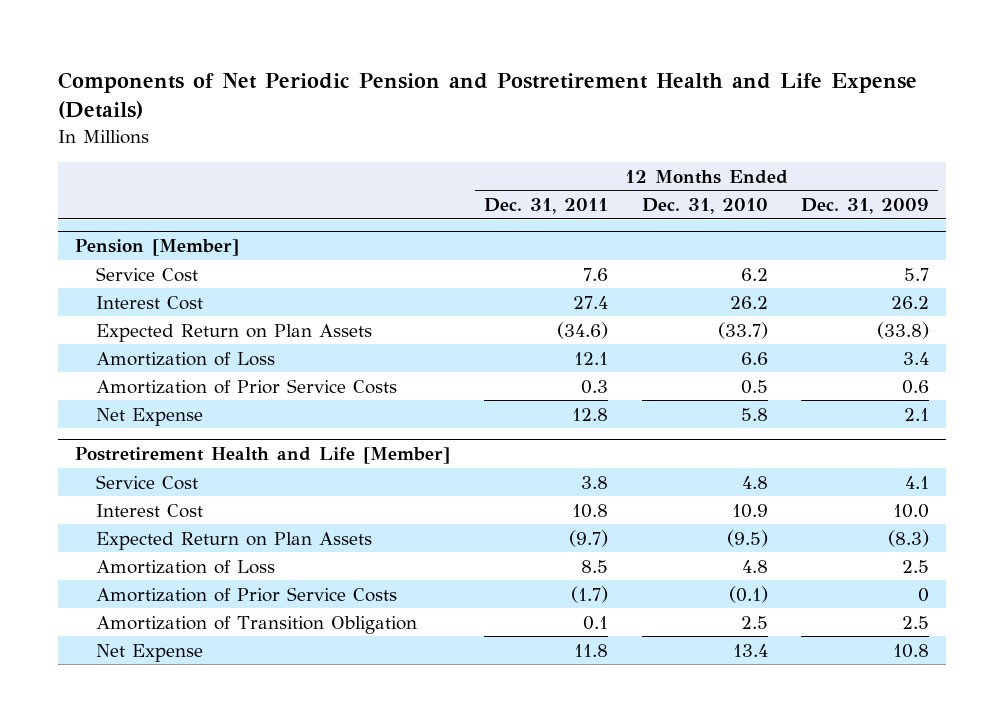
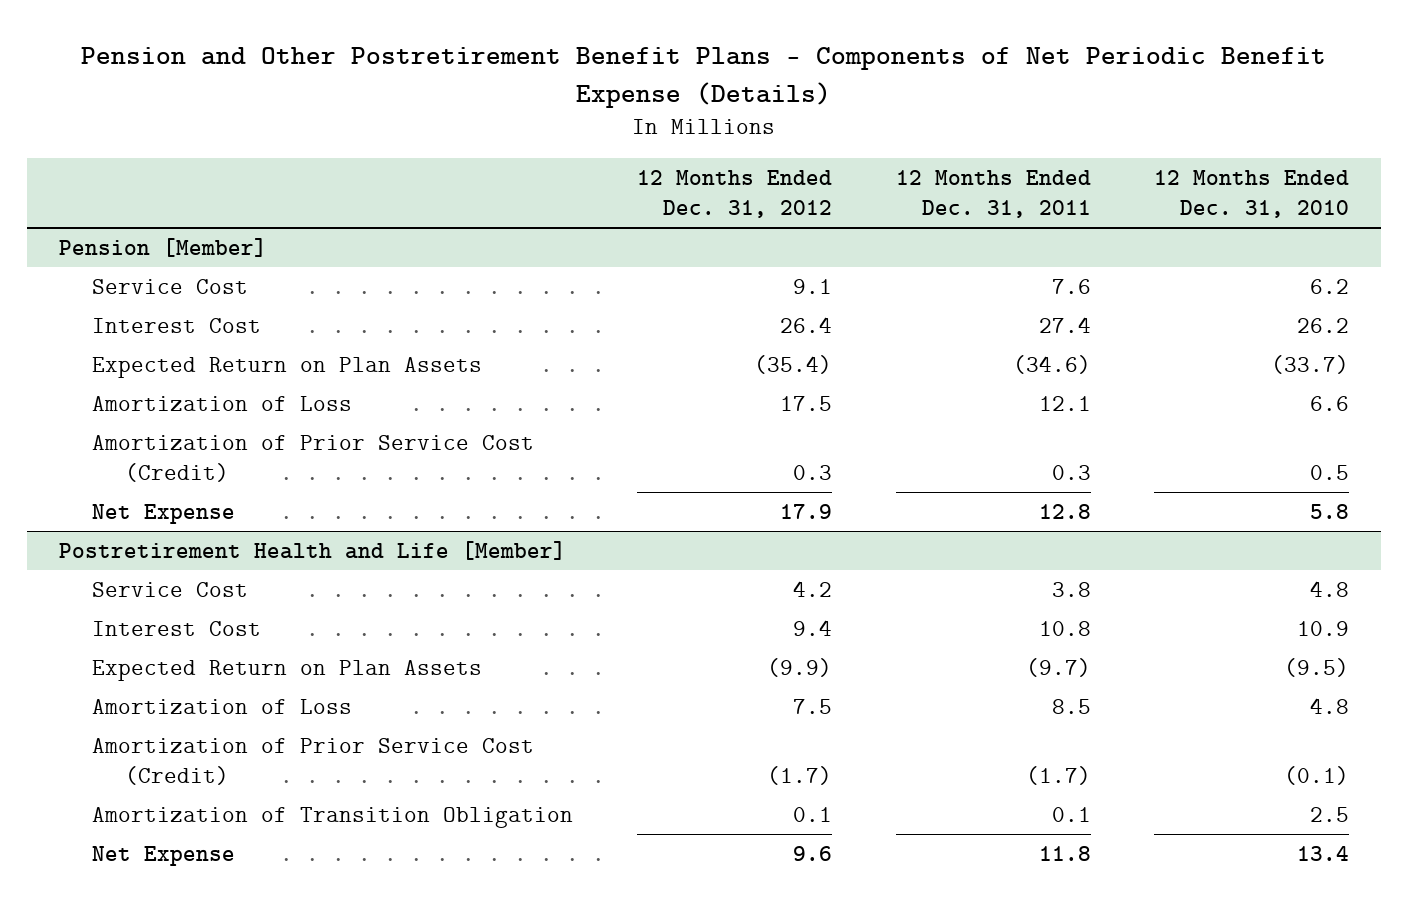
- Components of Net Periodic Pension and Postretirement Health and Life Expense (Details)
+ Pension and Other Postretirement Benefit Plans - Components of Net Periodic Benefit Expense (Details)
- | 12 Months Ended Dec. 31, 2011 | 12 Months Ended Dec. 31, 2010 | 12 Months Ended Dec. 31, 2009
+ | 12 Months Ended Dec. 31, 2012 | 12 Months Ended Dec. 31, 2011 | 12 Months Ended Dec. 31, 2010
@ Pension [Member]
- Amortization of Prior Service Costs | 0.3 | 0.5 | 0.6
+ Amortization of Prior Service Cost (Credit) | 0.3 | 0.3 | 0.5
@ Postretirement Health and Life [Member]
- Amortization of Prior Service Costs | (1.7) | (0.1) | 0
+ Amortization of Prior Service Cost (Credit) | (1.7) | (1.7) | (0.1)

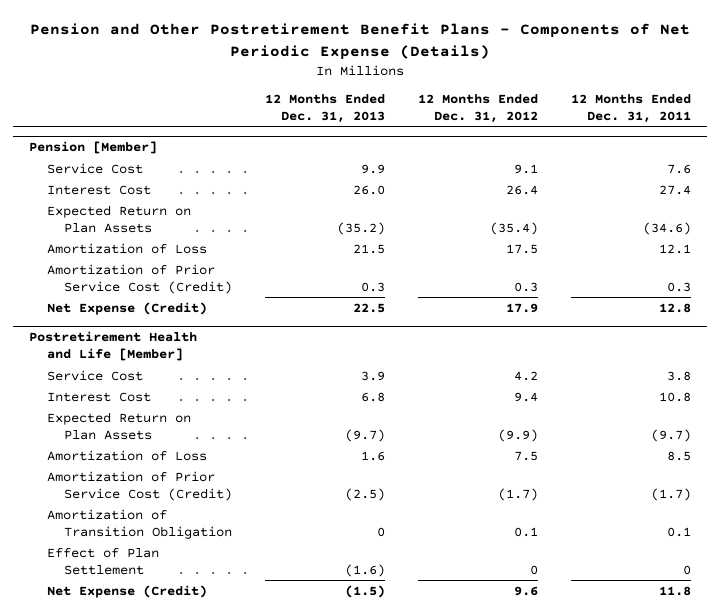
- Pension and Other Postretirement Benefit Plans - Components of Net Periodic Benefit Expense (Details)
+ Pension and Other Postretirement Benefit Plans - Components of Net Periodic Expense (Details)
- | 12 Months Ended Dec. 31, 2012 | 12 Months Ended Dec. 31, 2011 | 12 Months Ended Dec. 31, 2010
+ | 12 Months Ended Dec. 31, 2013 | 12 Months Ended Dec. 31, 2012 | 12 Months Ended Dec. 31, 2011
@ Pension [Member]
- Net Expense | 17.9 | 12.8 | 5.8
+ Net Expense (Credit) | 22.5 | 17.9 | 12.8
@ Postretirement Health and Life [Member]
- Net Expense | 9.6 | 11.8 | 13.4
+ Effect of Plan Settlement | (1.6) | 0 | 0
+ Net Expense (Credit) | (1.5) | 9.6 | 11.8

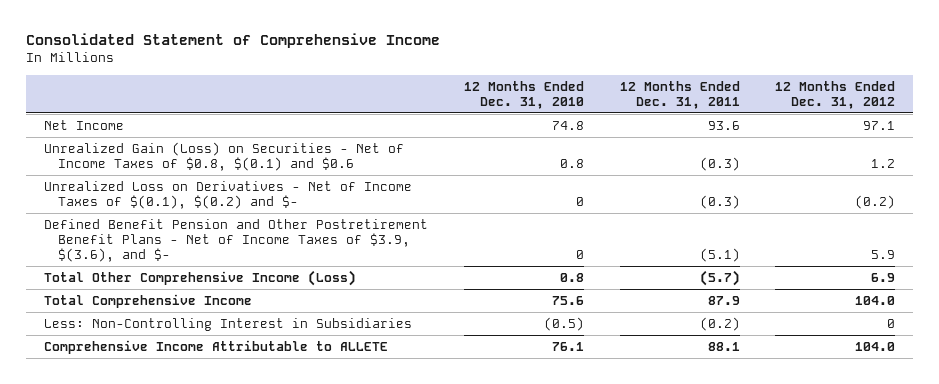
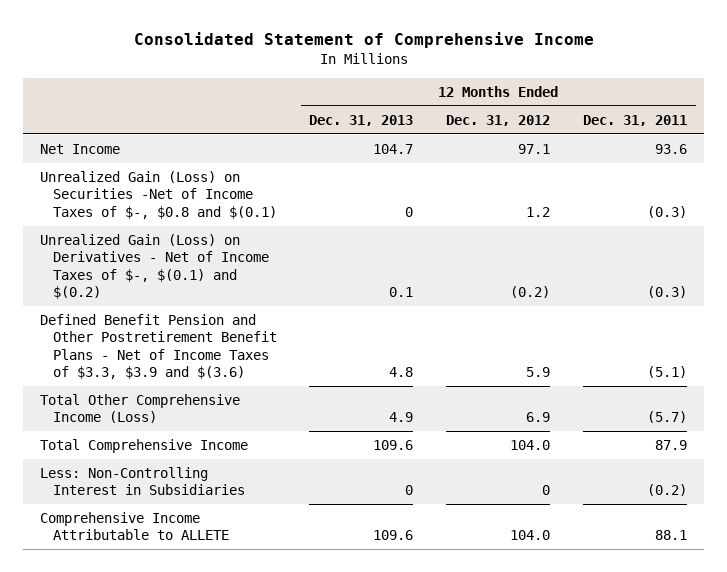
- | 12 Months Ended Dec. 31, 2010 | 12 Months Ended Dec. 31, 2011 | 12 Months Ended Dec. 31, 2012
+ | 12 Months Ended Dec. 31, 2013 | 12 Months Ended Dec. 31, 2012 | 12 Months Ended Dec. 31, 2011
- Unrealized Gain (Loss) on Securities - Net of Income Taxes of $0.8, $(0.1) and $0.6 | 0.8 | (0.3) | 1.2
- Unrealized Loss on Derivatives - Net of Income Taxes of $(0.1), $(0.2) and $- | 0 | (0.3) | (0.2)
- Defined Benefit Pension and Other Postretirement Benefit Plans - Net of Income Taxes of $3.9, $(3.6), and $- | 0 | (5.1) | 5.9
+ Unrealized Gain (Loss) on Securities -Net of Income Taxes of $-, $0.8 and $(0.1) | 0 | 1.2 | (0.3)
+ Unrealized Gain (Loss) on Derivatives - Net of Income Taxes of $-, $(0.1) and $(0.2) | 0.1 | (0.2) | (0.3)
+ Defined Benefit Pension and Other Postretirement Benefit Plans - Net of Income Taxes of $3.3, $3.9 and $(3.6) | 4.8 | 5.9 | (5.1)

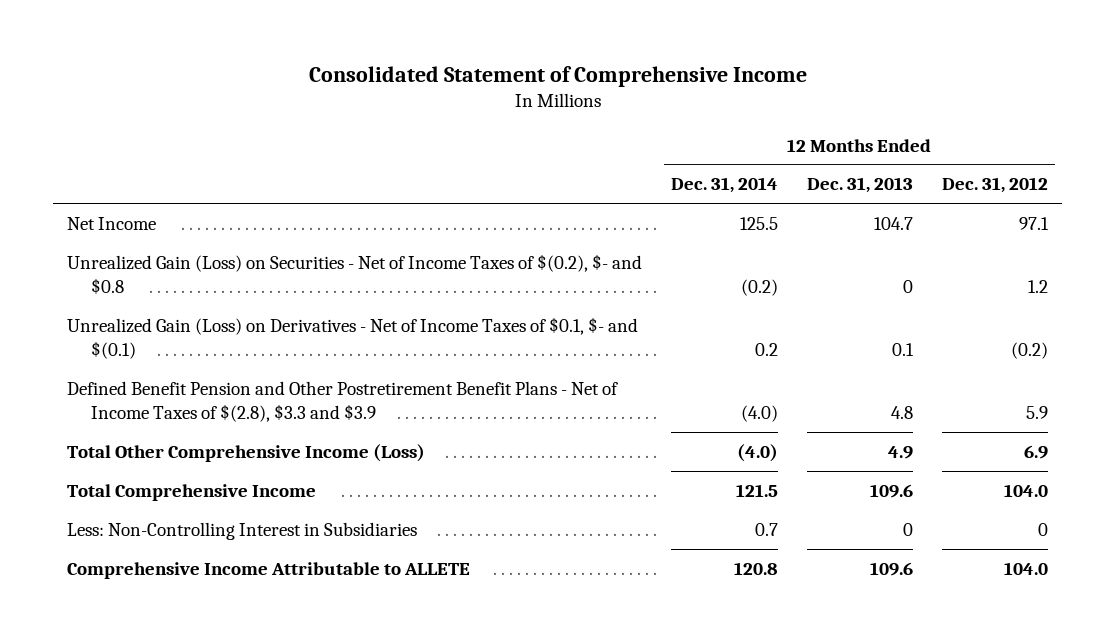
- | 12 Months Ended Dec. 31, 2013 | 12 Months Ended Dec. 31, 2012 | 12 Months Ended Dec. 31, 2011
+ | 12 Months Ended Dec. 31, 2014 | 12 Months Ended Dec. 31, 2013 | 12 Months Ended Dec. 31, 2012
- Unrealized Gain (Loss) on Securities -Net of Income Taxes of $-, $0.8 and $(0.1) | 0 | 1.2 | (0.3)
- Unrealized Gain (Loss) on Derivatives - Net of Income Taxes of $-, $(0.1) and $(0.2) | 0.1 | (0.2) | (0.3)
- Defined Benefit Pension and Other Postretirement Benefit Plans - Net of Income Taxes of $3.3, $3.9 and $(3.6) | 4.8 | 5.9 | (5.1)
+ Unrealized Gain (Loss) on Securities - Net of Income Taxes of $(0.2), $- and $0.8 | (0.2) | 0 | 1.2
+ Unrealized Gain (Loss) on Derivatives - Net of Income Taxes of $0.1, $- and $(0.1) | 0.2 | 0.1 | (0.2)
+ Defined Benefit Pension and Other Postretirement Benefit Plans - Net of Income Taxes of $(2.8), $3.3 and $3.9 | (4.0) | 4.8 | 5.9

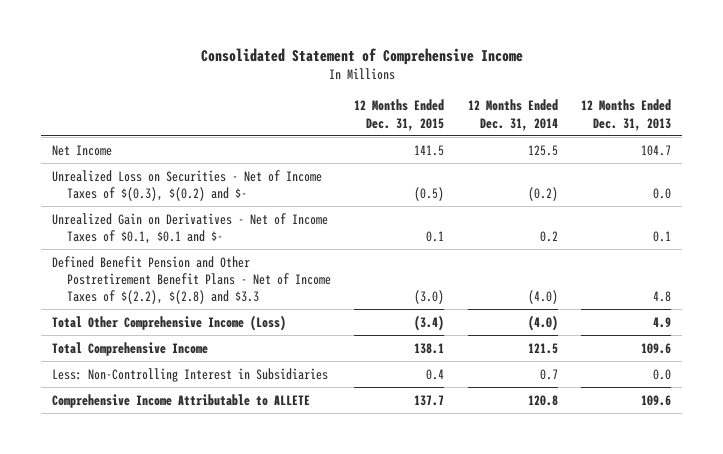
- | 12 Months Ended Dec. 31, 2014 | 12 Months Ended Dec. 31, 2013 | 12 Months Ended Dec. 31, 2012
+ | 12 Months Ended Dec. 31, 2015 | 12 Months Ended Dec. 31, 2014 | 12 Months Ended Dec. 31, 2013
- Unrealized Gain (Loss) on Securities - Net of Income Taxes of $(0.2), $- and $0.8 | (0.2) | 0 | 1.2
- Unrealized Gain (Loss) on Derivatives - Net of Income Taxes of $0.1, $- and $(0.1) | 0.2 | 0.1 | (0.2)
- Defined Benefit Pension and Other Postretirement Benefit Plans - Net of Income Taxes of $(2.8), $3.3 and $3.9 | (4.0) | 4.8 | 5.9
+ Unrealized Loss on Securities - Net of Income Taxes of $(0.3), $(0.2) and $- | (0.5) | (0.2) | 0.0
+ Unrealized Gain on Derivatives - Net of Income Taxes of $0.1, $0.1 and $- | 0.1 | 0.2 | 0.1
+ Defined Benefit Pension and Other Postretirement Benefit Plans - Net of Income Taxes of $(2.2), $(2.8) and $3.3 | (3.0) | (4.0) | 4.8
- Less: Non-Controlling Interest in Subsidiaries | 0.7 | 0 | 0
+ Less: Non-Controlling Interest in Subsidiaries | 0.4 | 0.7 | 0.0

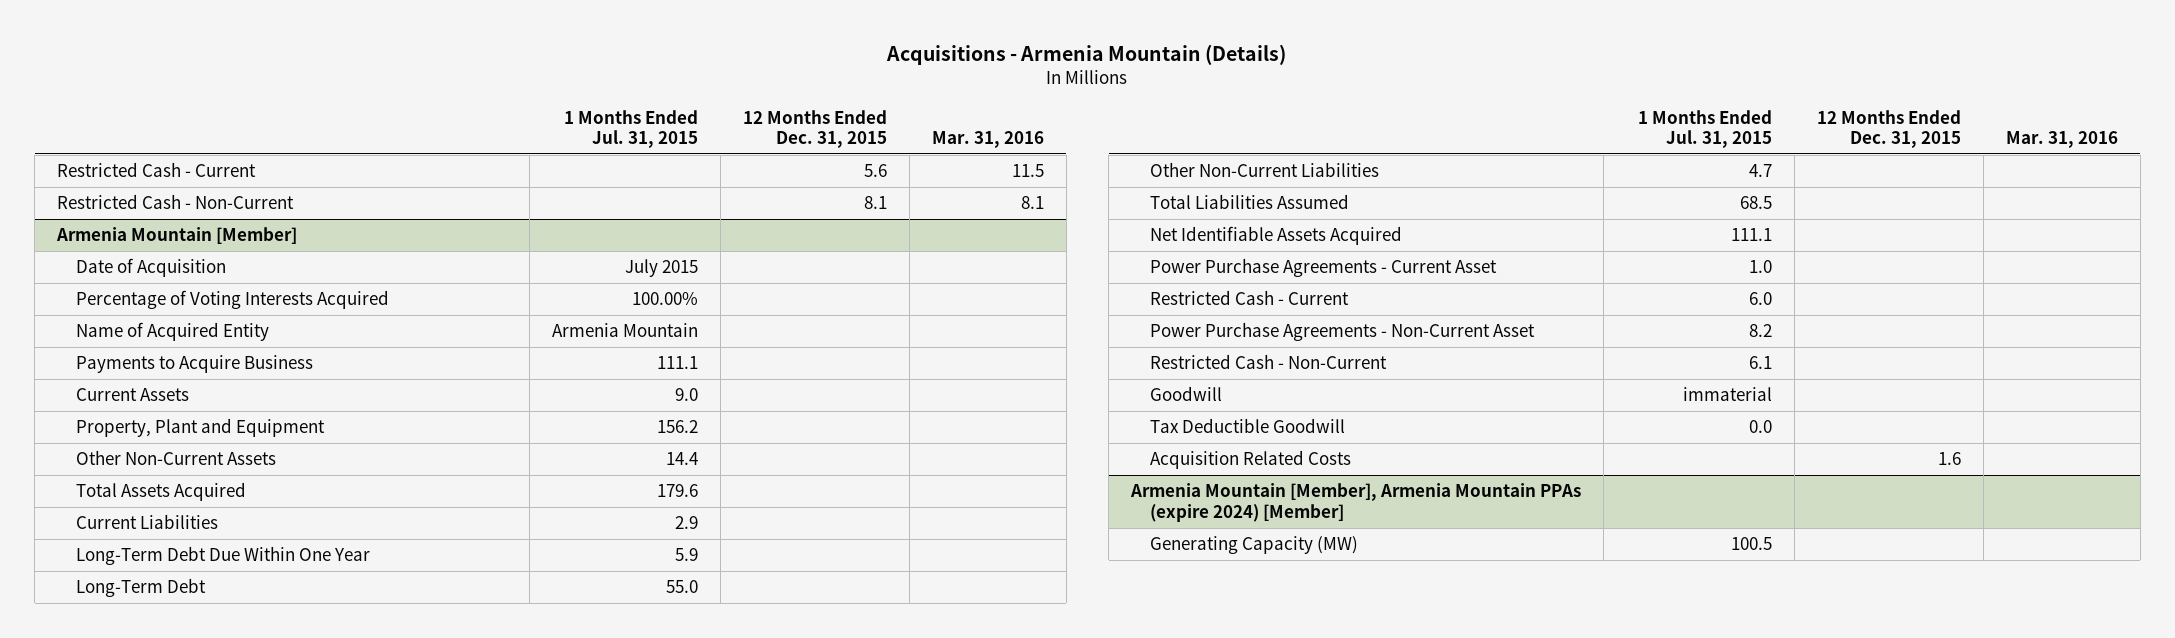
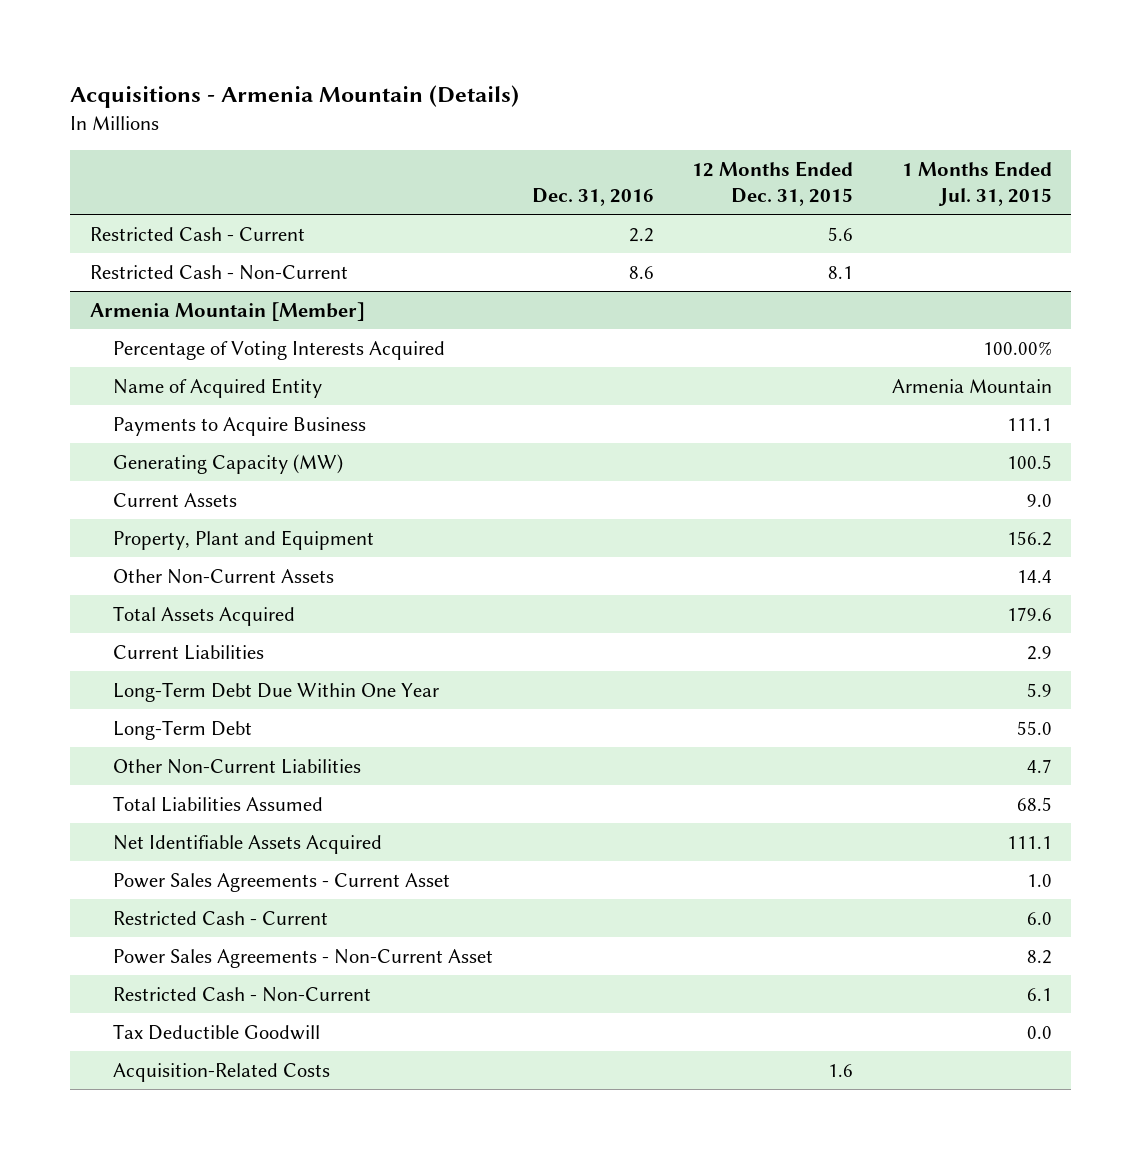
- | 1 Months Ended Jul. 31, 2015 | 12 Months Ended Dec. 31, 2015 | Mar. 31, 2016
+ | Dec. 31, 2016 | 12 Months Ended Dec. 31, 2015 | 1 Months Ended Jul. 31, 2015
@ Armenia Mountain [Member]
- Date of Acquisition | July 2015 | |
+ Generating Capacity (MW) | | | 100.5
- Power Purchase Agreements - Current Asset | 1.0 | |
+ Power Sales Agreements - Current Asset | | | 1.0
- Power Purchase Agreements - Non-Current Asset | 8.2 | |
+ Power Sales Agreements - Non-Current Asset | | | 8.2
- Goodwill | immaterial | |
- Acquisition Related Costs | | 1.6 |
- Armenia Mountain [Member], Armenia Mountain PPAs (expire 2024) [Member]
- Generating Capacity (MW) | 100.5 | |
@ Armenia Mountain [Member]
+ Acquisition-Related Costs | | 1.6 |

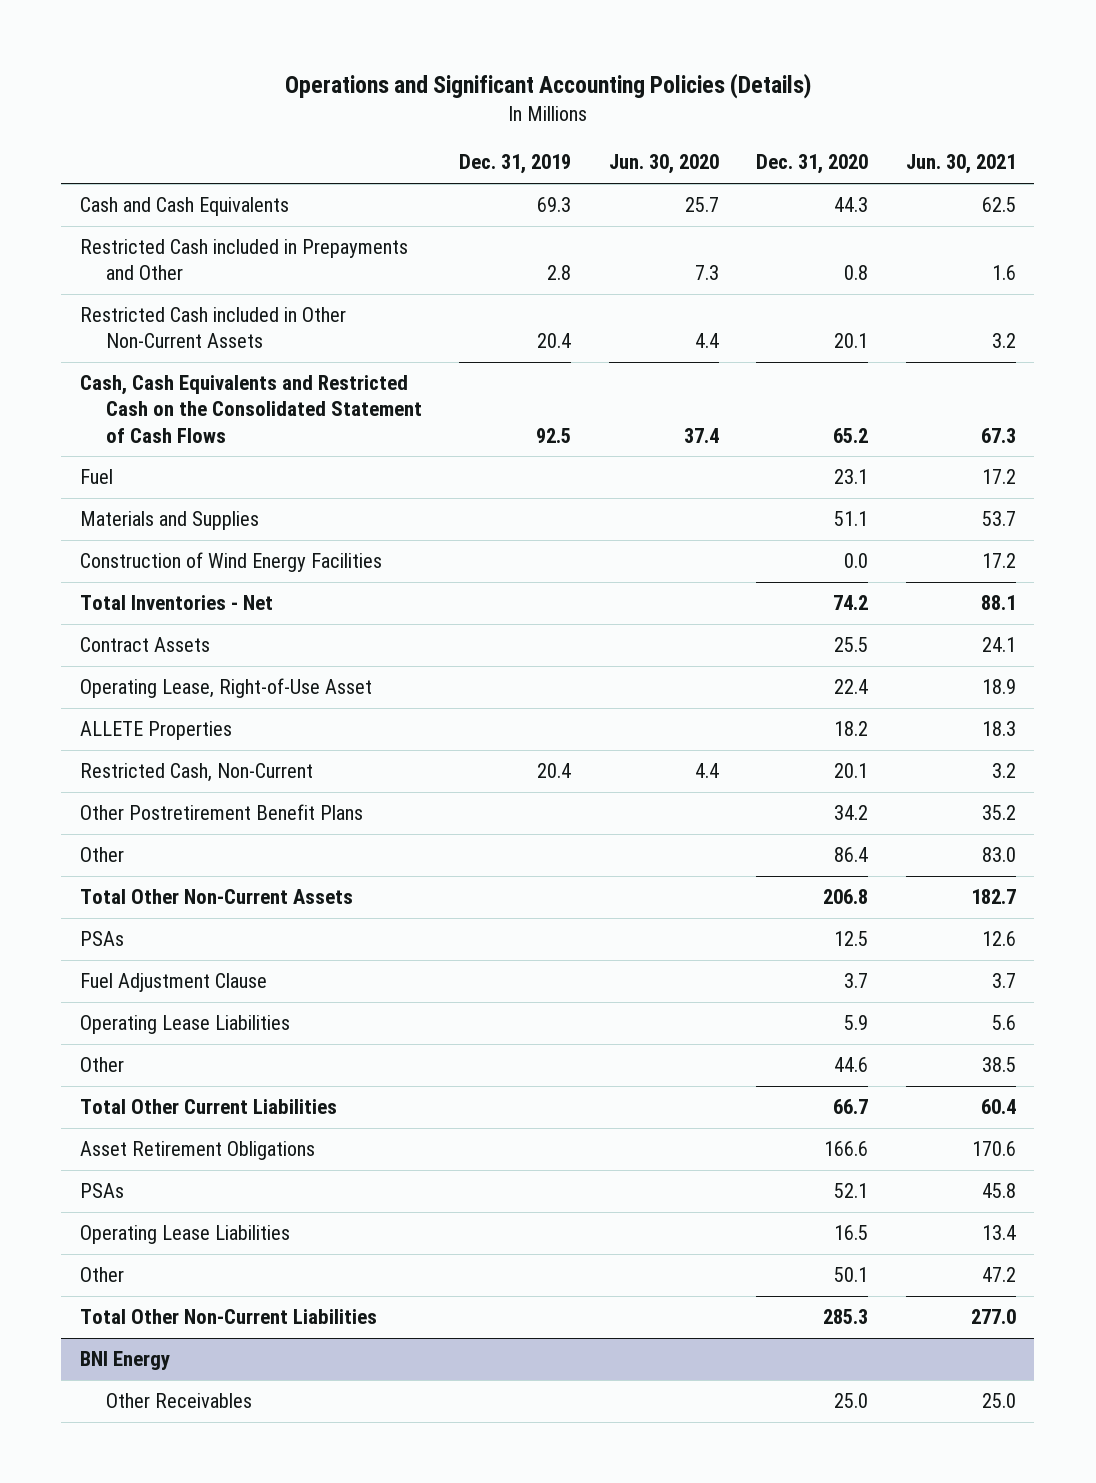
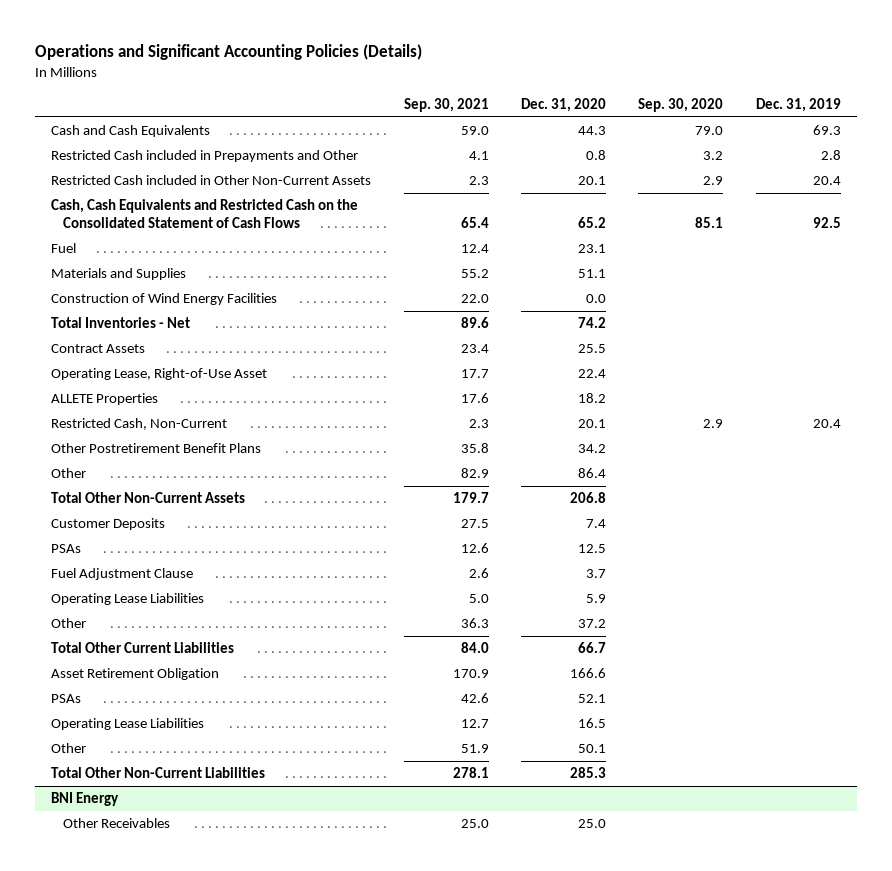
- | Dec. 31, 2019 | Jun. 30, 2020 | Dec. 31, 2020 | Jun. 30, 2021
+ | Sep. 30, 2021 | Dec. 31, 2020 | Sep. 30, 2020 | Dec. 31, 2019
+ Customer Deposits | 27.5 | 7.4 | |
- Other | | | 44.6 | 38.5
+ Other | 36.3 | 37.2 | |
- Asset Retirement Obligations | | | 166.6 | 170.6
+ Asset Retirement Obligation | 170.9 | 166.6 | |

